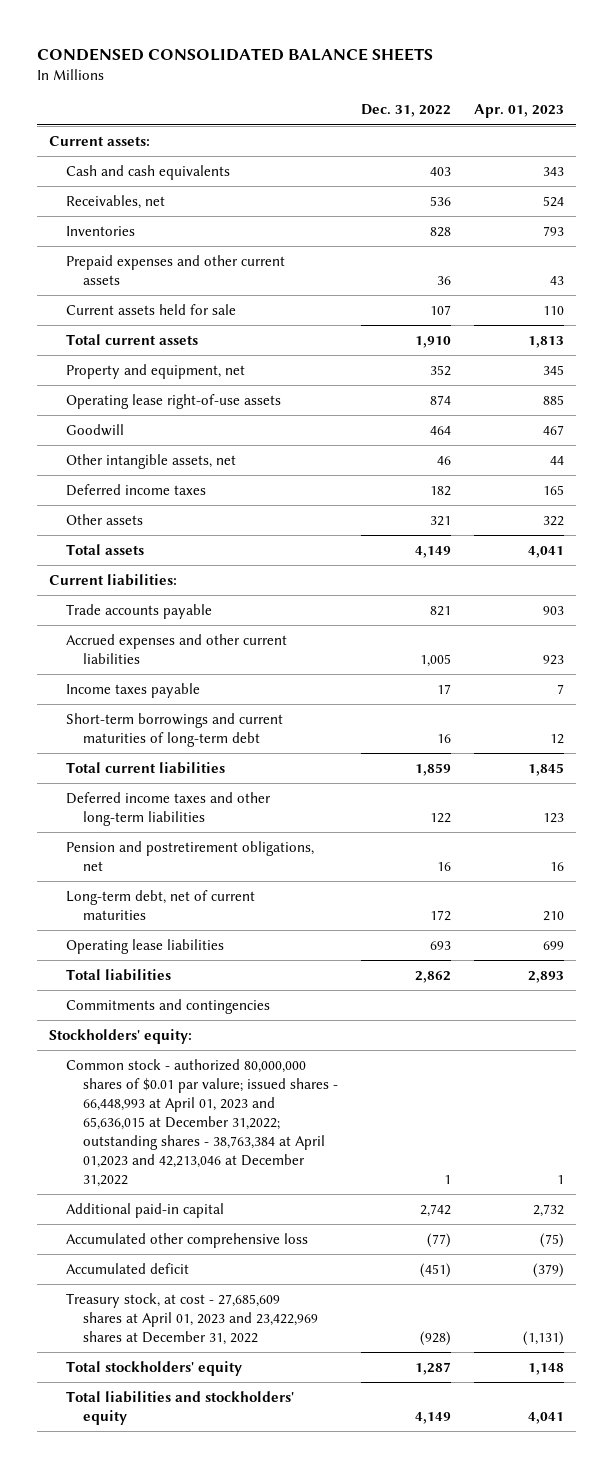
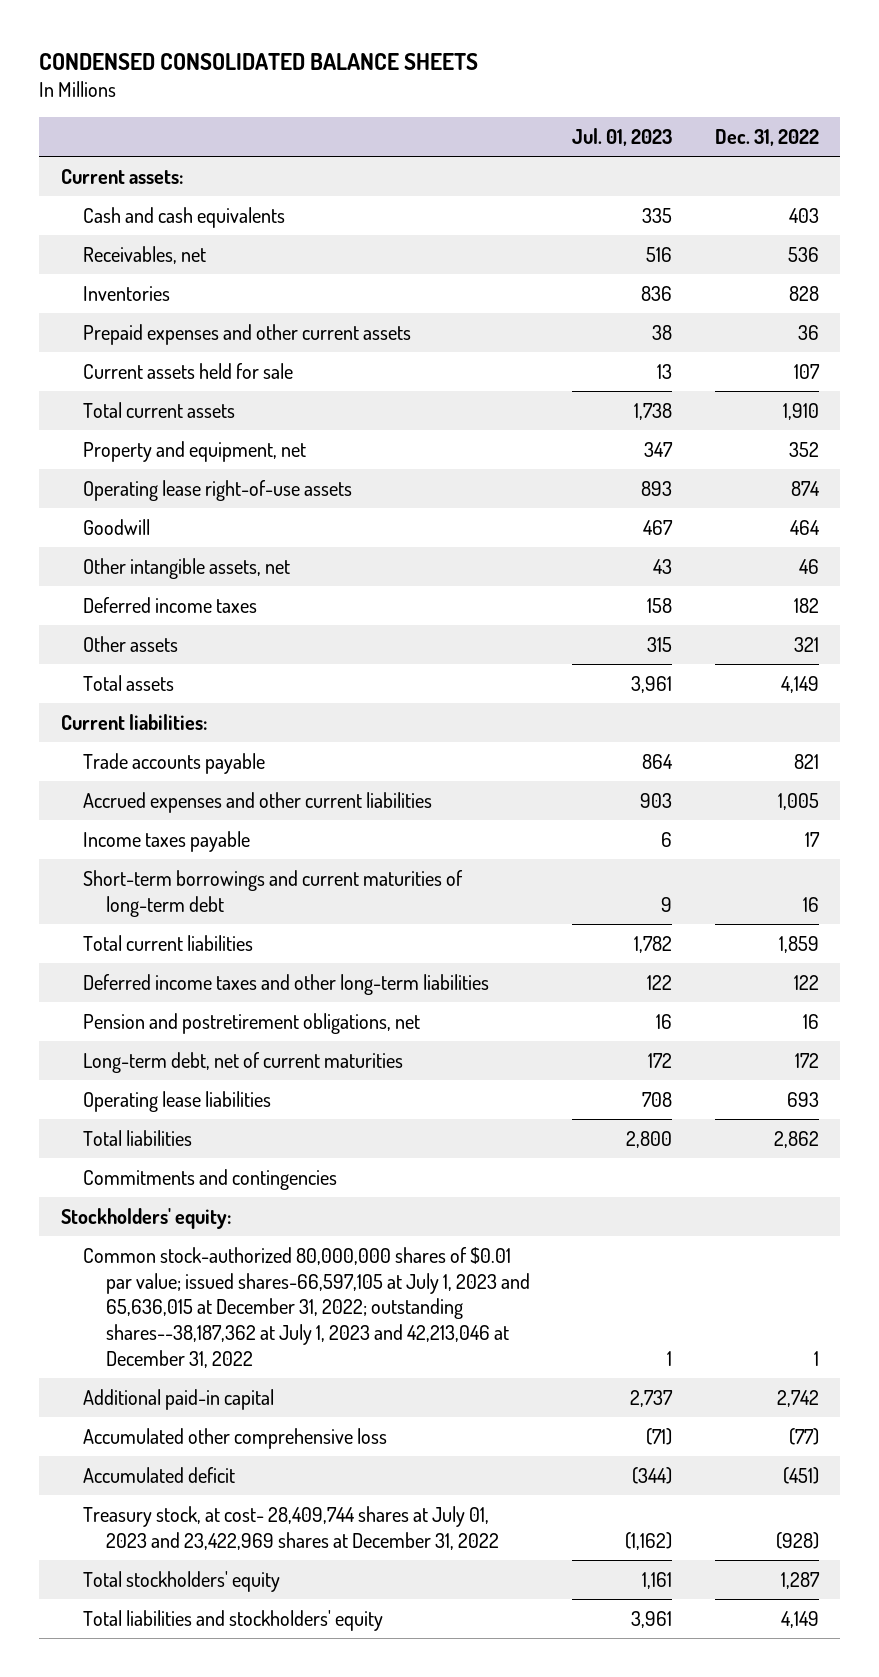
- | Dec. 31, 2022 | Apr. 01, 2023
+ | Jul. 01, 2023 | Dec. 31, 2022
- Common stock - authorized 80,000,000 shares of $0.01 par valure; issued shares - 66,448,993 at April 01, 2023 and 65,636,015 at December 31,2022; outstanding shares - 38,763,384 at April 01,2023 and 42,213,046 at December 31,2022 | 1 | 1
+ Common stock-authorized 80,000,000 shares of $0.01 par value; issued shares-66,597,105 at July 1, 2023 and 65,636,015 at December 31, 2022; outstanding shares--38,187,362 at July 1, 2023 and 42,213,046 at December 31, 2022 | 1 | 1
- Treasury stock, at cost - 27,685,609 shares at April 01, 2023 and 23,422,969 shares at December 31, 2022 | (928) | (1,131)
+ Treasury stock, at cost- 28,409,744 shares at July 01, 2023 and 23,422,969 shares at December 31, 2022 | (1,162) | (928)

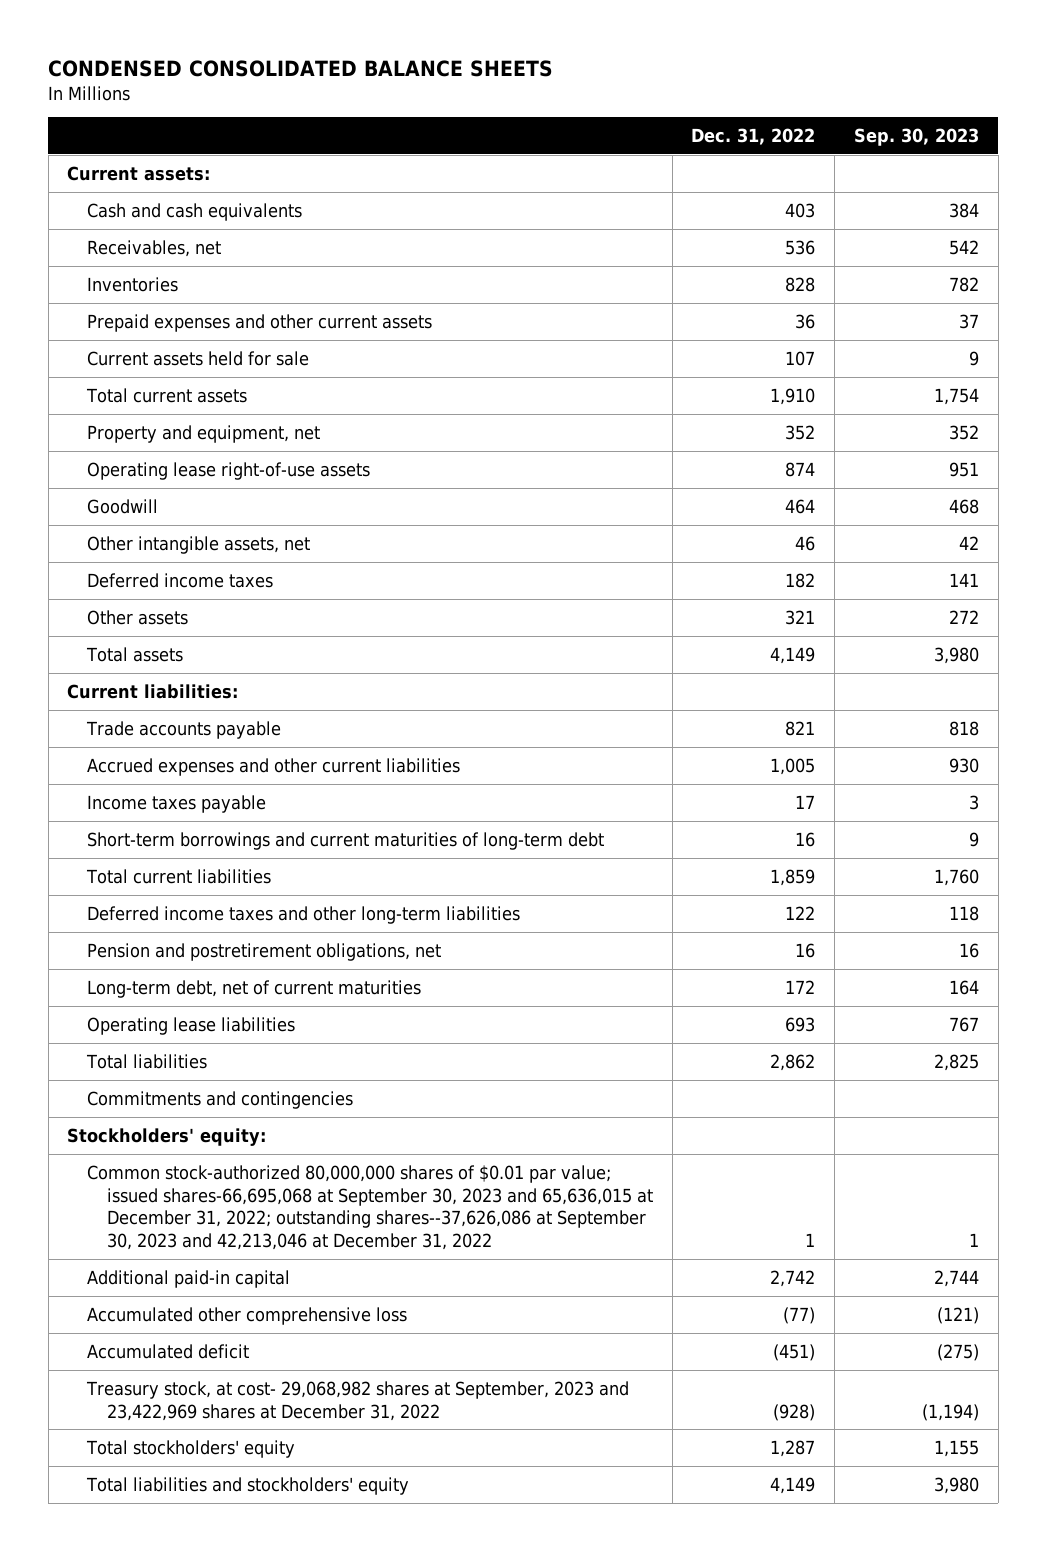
- | Jul. 01, 2023 | Dec. 31, 2022
+ | Dec. 31, 2022 | Sep. 30, 2023
- Common stock-authorized 80,000,000 shares of $0.01 par value; issued shares-66,597,105 at July 1, 2023 and 65,636,015 at December 31, 2022; outstanding shares--38,187,362 at July 1, 2023 and 42,213,046 at December 31, 2022 | 1 | 1
+ Common stock-authorized 80,000,000 shares of $0.01 par value; issued shares-66,695,068 at September 30, 2023 and 65,636,015 at December 31, 2022; outstanding shares--37,626,086 at September 30, 2023 and 42,213,046 at December 31, 2022 | 1 | 1
- Treasury stock, at cost- 28,409,744 shares at July 01, 2023 and 23,422,969 shares at December 31, 2022 | (1,162) | (928)
+ Treasury stock, at cost- 29,068,982 shares at September, 2023 and 23,422,969 shares at December 31, 2022 | (928) | (1,194)

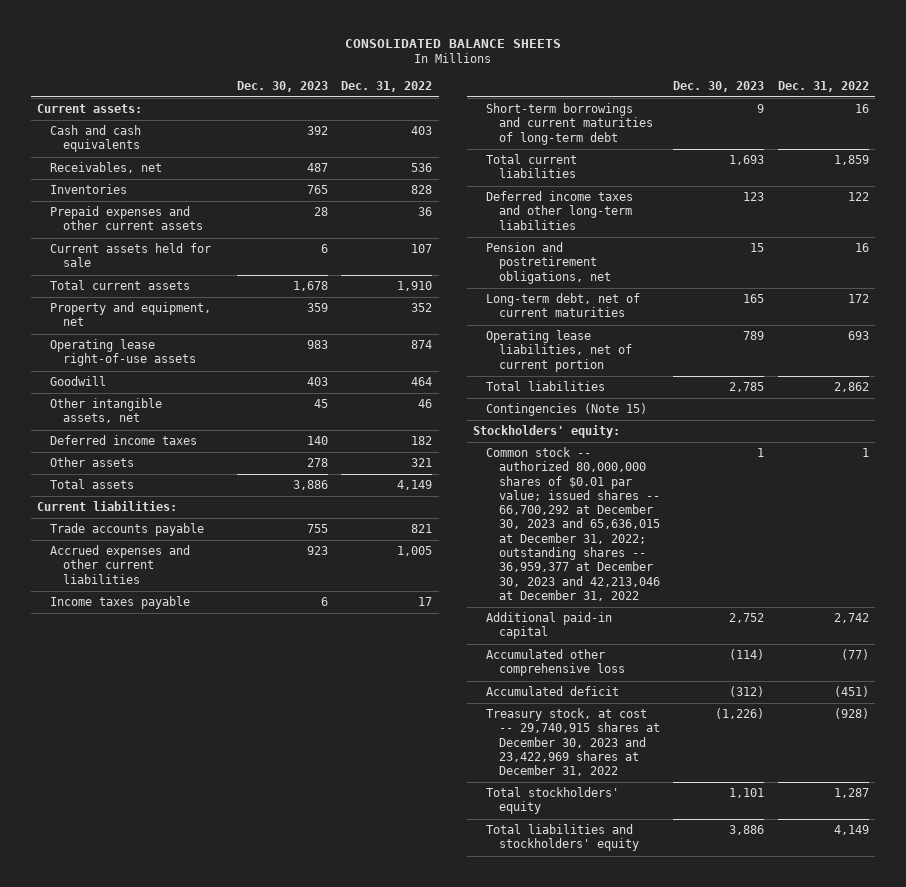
- CONDENSED CONSOLIDATED BALANCE SHEETS
+ CONSOLIDATED BALANCE SHEETS
- | Dec. 31, 2022 | Sep. 30, 2023
+ | Dec. 30, 2023 | Dec. 31, 2022
- Operating lease liabilities | 693 | 767
+ Operating lease liabilities, net of current portion | 789 | 693
- Commitments and contingencies
+ Contingencies (Note 15)
- Common stock-authorized 80,000,000 shares of $0.01 par value; issued shares-66,695,068 at September 30, 2023 and 65,636,015 at December 31, 2022; outstanding shares--37,626,086 at September 30, 2023 and 42,213,046 at December 31, 2022 | 1 | 1
+ Common stock -- authorized 80,000,000 shares of $0.01 par value; issued shares -- 66,700,292 at December 30, 2023 and 65,636,015 at December 31, 2022; outstanding shares -- 36,959,377 at December 30, 2023 and 42,213,046 at December 31, 2022 | 1 | 1
- Treasury stock, at cost- 29,068,982 shares at September, 2023 and 23,422,969 shares at December 31, 2022 | (928) | (1,194)
+ Treasury stock, at cost -- 29,740,915 shares at December 30, 2023 and 23,422,969 shares at December 31, 2022 | (1,226) | (928)

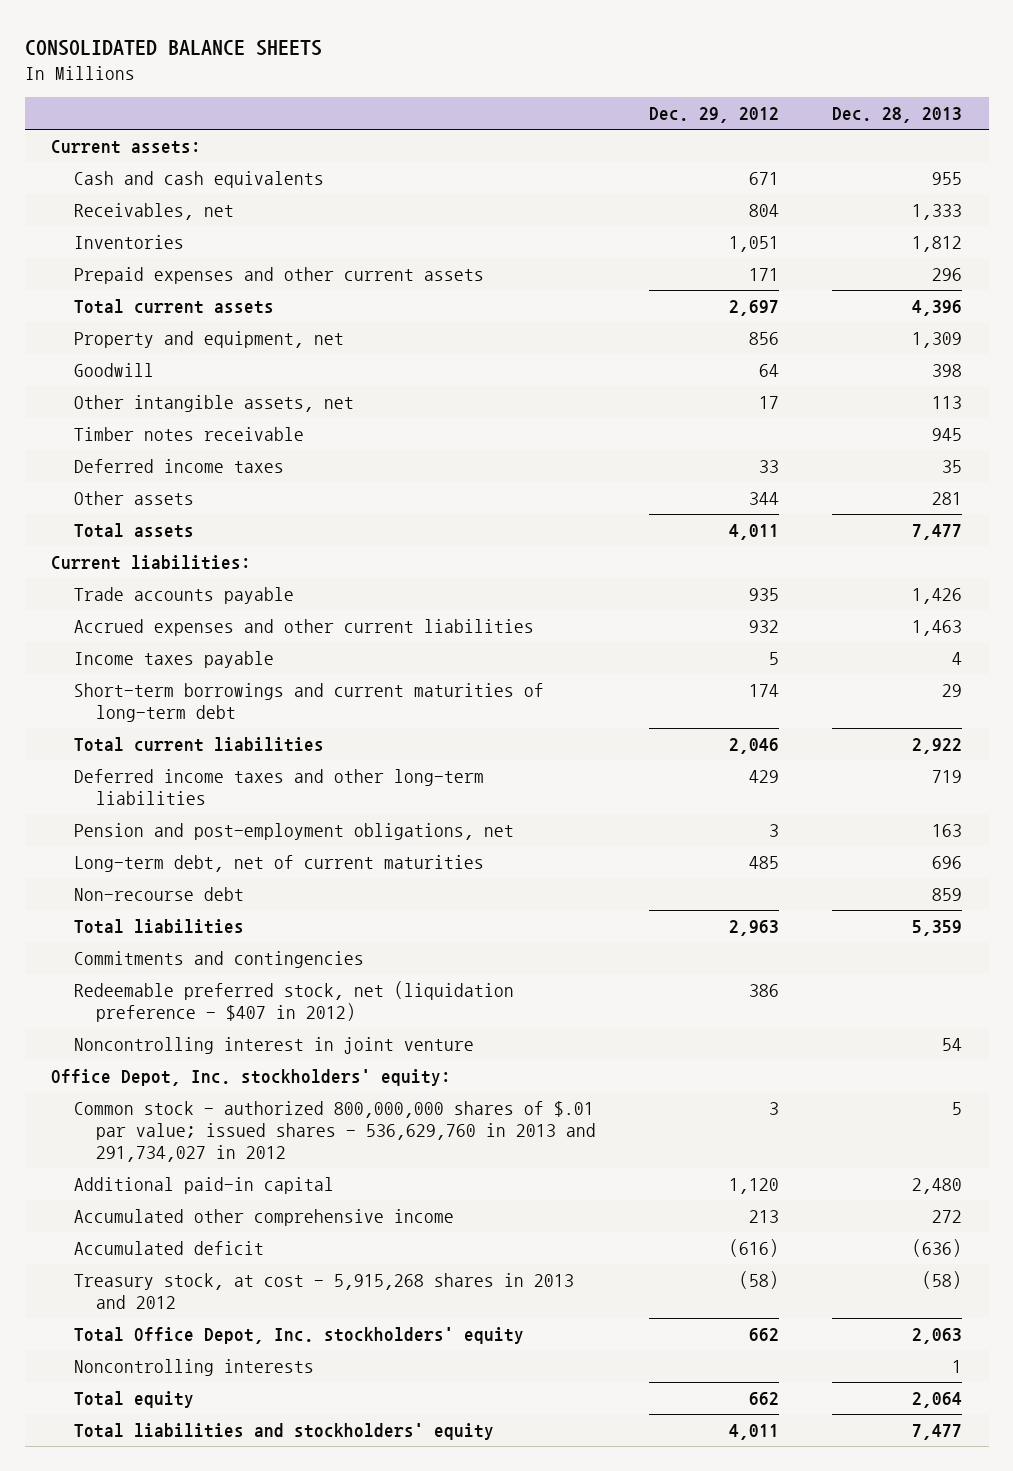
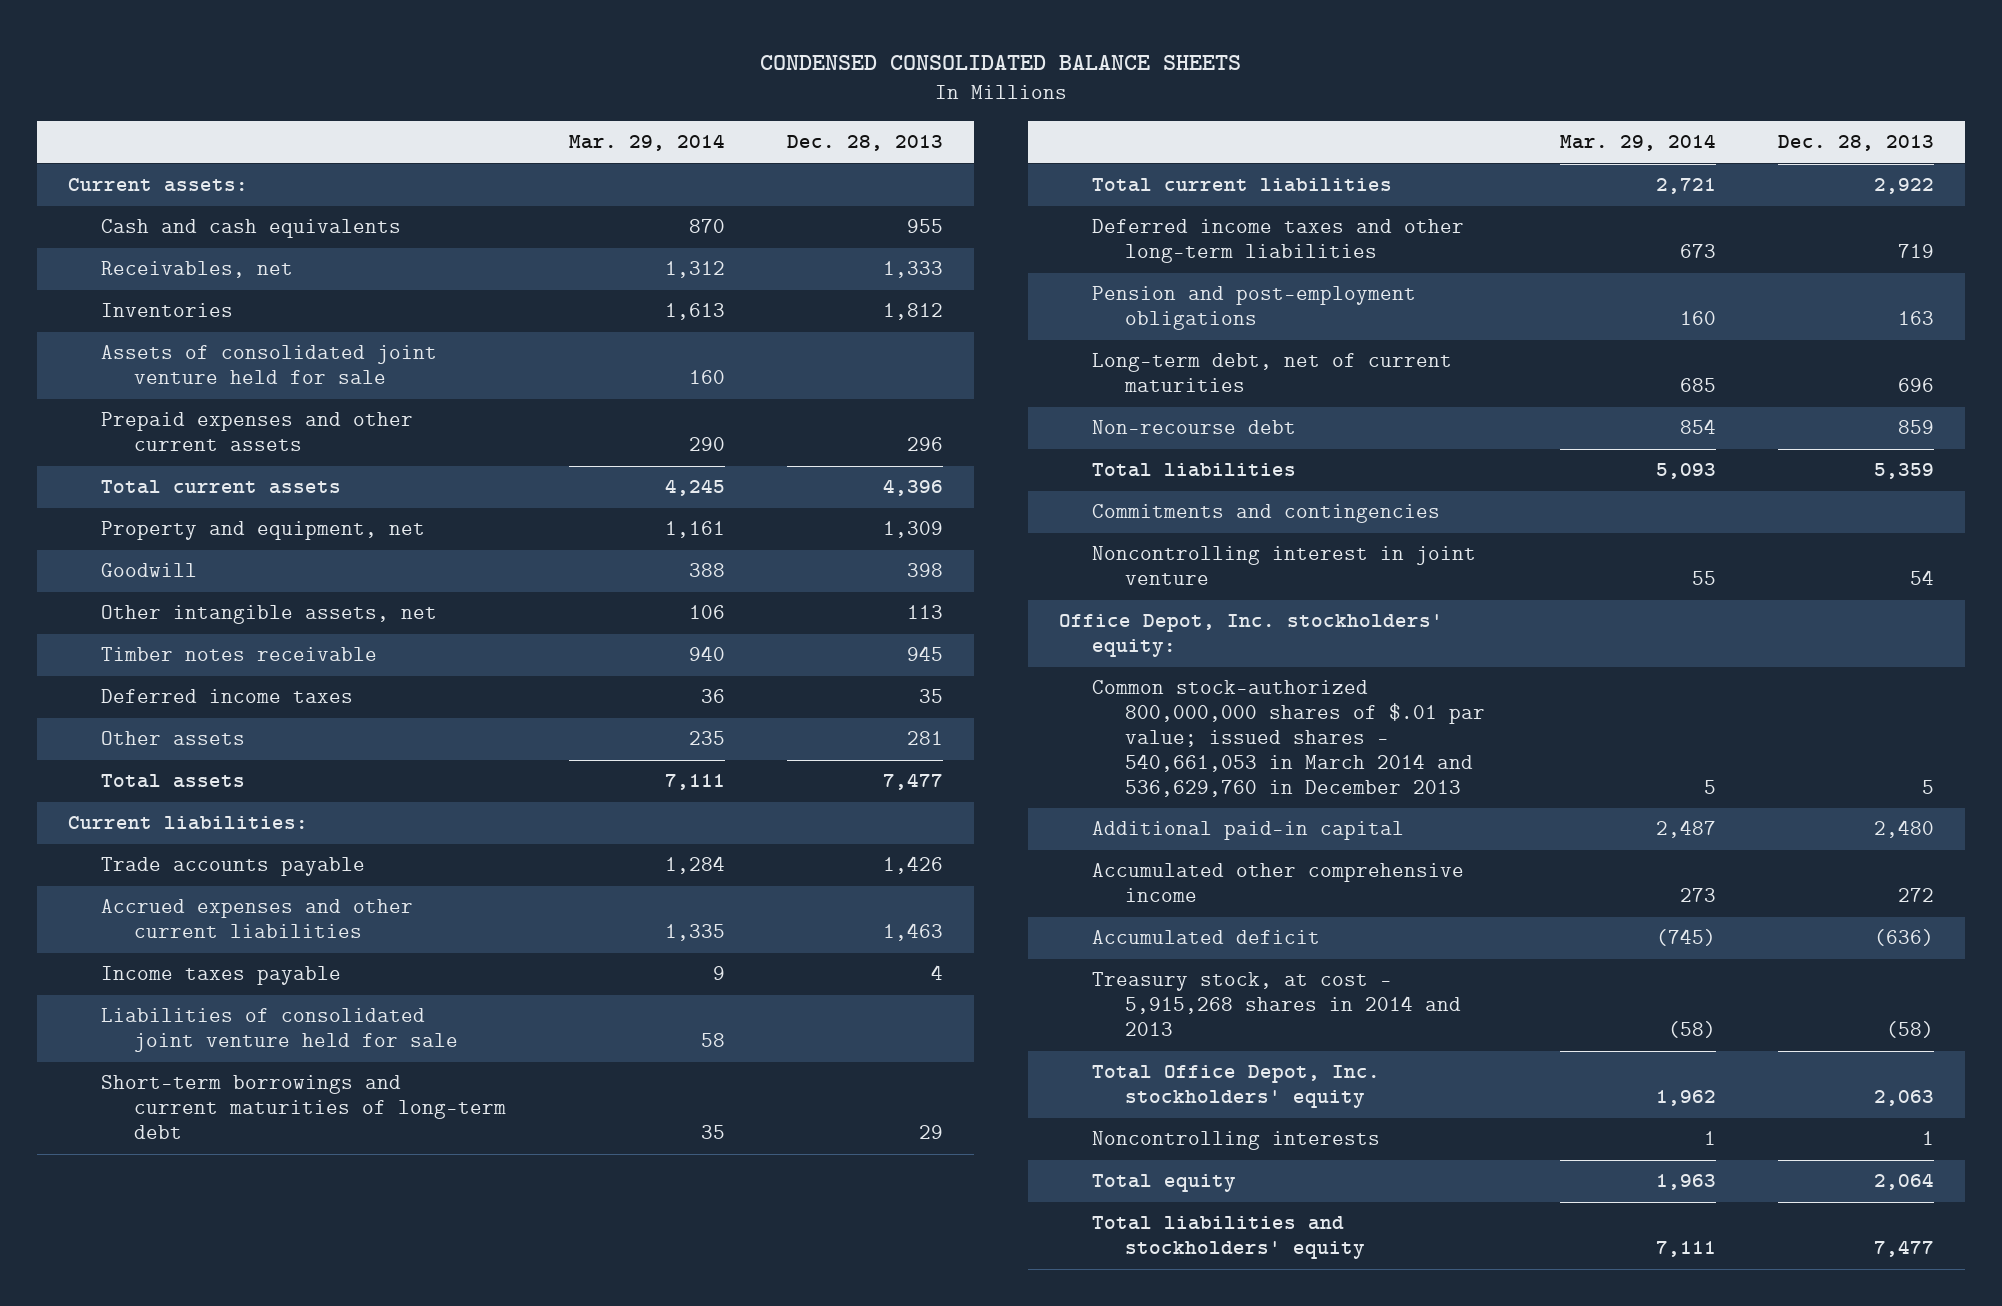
- CONSOLIDATED BALANCE SHEETS
+ CONDENSED CONSOLIDATED BALANCE SHEETS
- | Dec. 29, 2012 | Dec. 28, 2013
+ | Mar. 29, 2014 | Dec. 28, 2013
+ Assets of consolidated joint venture held for sale | 160 |
+ Liabilities of consolidated joint venture held for sale | 58 |
- Pension and post-employment obligations, net | 3 | 163
+ Pension and post-employment obligations | 160 | 163
- Redeemable preferred stock, net (liquidation preference - $407 in 2012) | 386 |
- Common stock - authorized 800,000,000 shares of $.01 par value; issued shares - 536,629,760 in 2013 and 291,734,027 in 2012 | 3 | 5
+ Common stock-authorized 800,000,000 shares of $.01 par value; issued shares - 540,661,053 in March 2014 and 536,629,760 in December 2013 | 5 | 5
- Treasury stock, at cost - 5,915,268 shares in 2013 and 2012 | (58) | (58)
+ Treasury stock, at cost - 5,915,268 shares in 2014 and 2013 | (58) | (58)

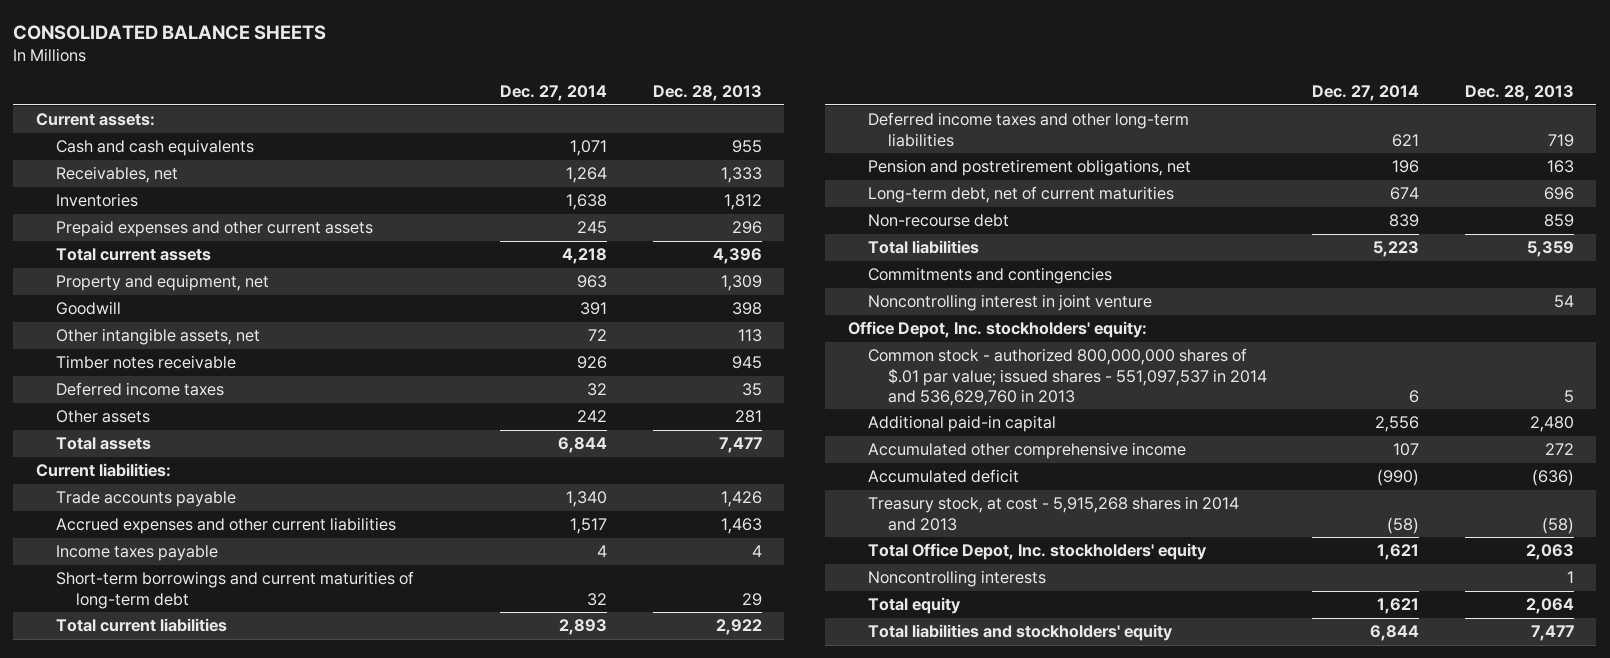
- CONDENSED CONSOLIDATED BALANCE SHEETS
+ CONSOLIDATED BALANCE SHEETS
- | Mar. 29, 2014 | Dec. 28, 2013
+ | Dec. 27, 2014 | Dec. 28, 2013
- Assets of consolidated joint venture held for sale | 160 |
- Liabilities of consolidated joint venture held for sale | 58 |
- Pension and post-employment obligations | 160 | 163
+ Pension and postretirement obligations, net | 196 | 163
- Common stock-authorized 800,000,000 shares of $.01 par value; issued shares - 540,661,053 in March 2014 and 536,629,760 in December 2013 | 5 | 5
+ Common stock - authorized 800,000,000 shares of $.01 par value; issued shares - 551,097,537 in 2014 and 536,629,760 in 2013 | 6 | 5

